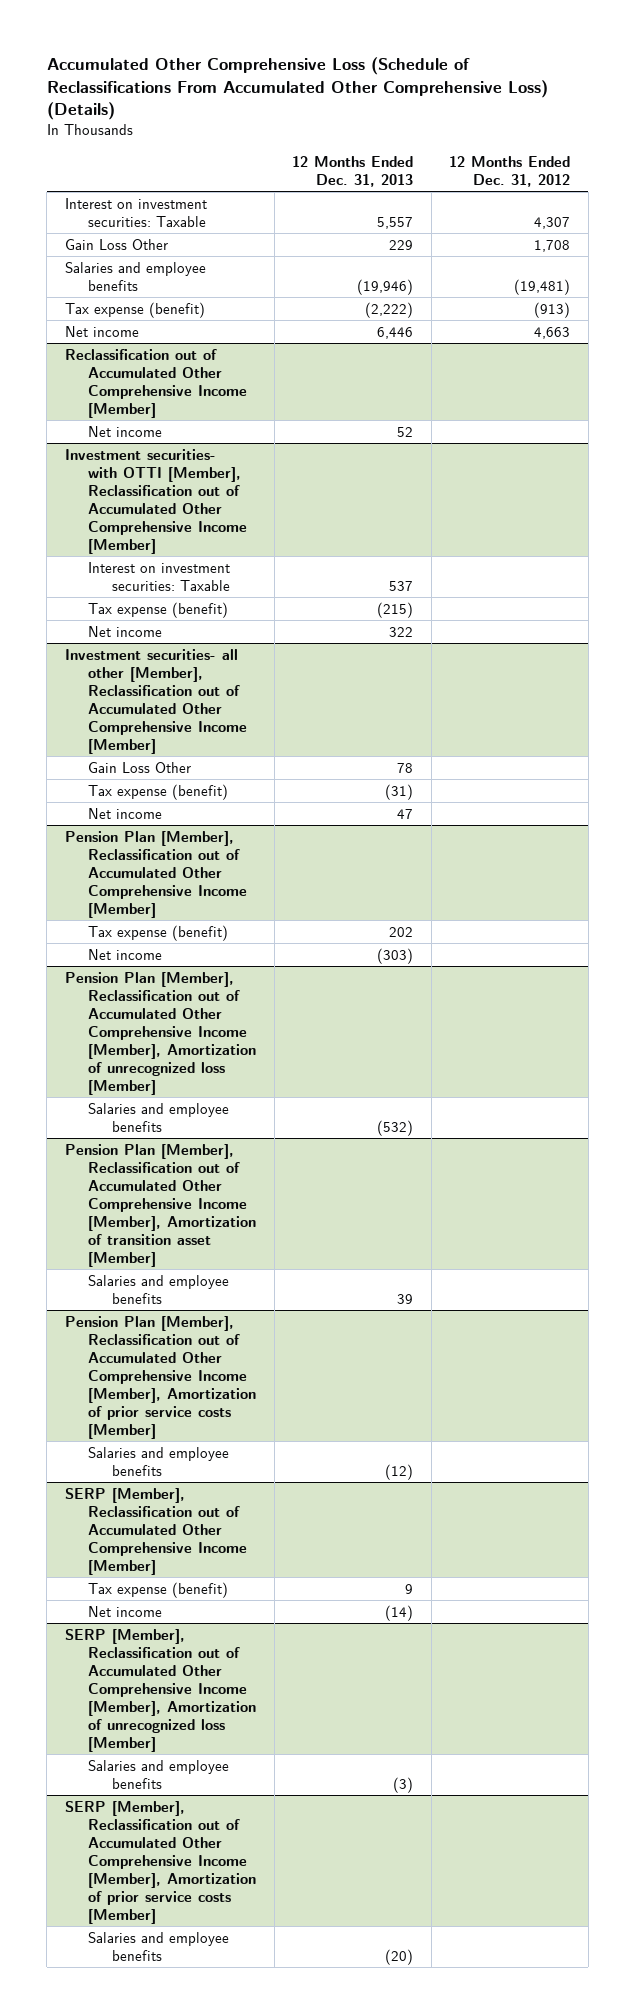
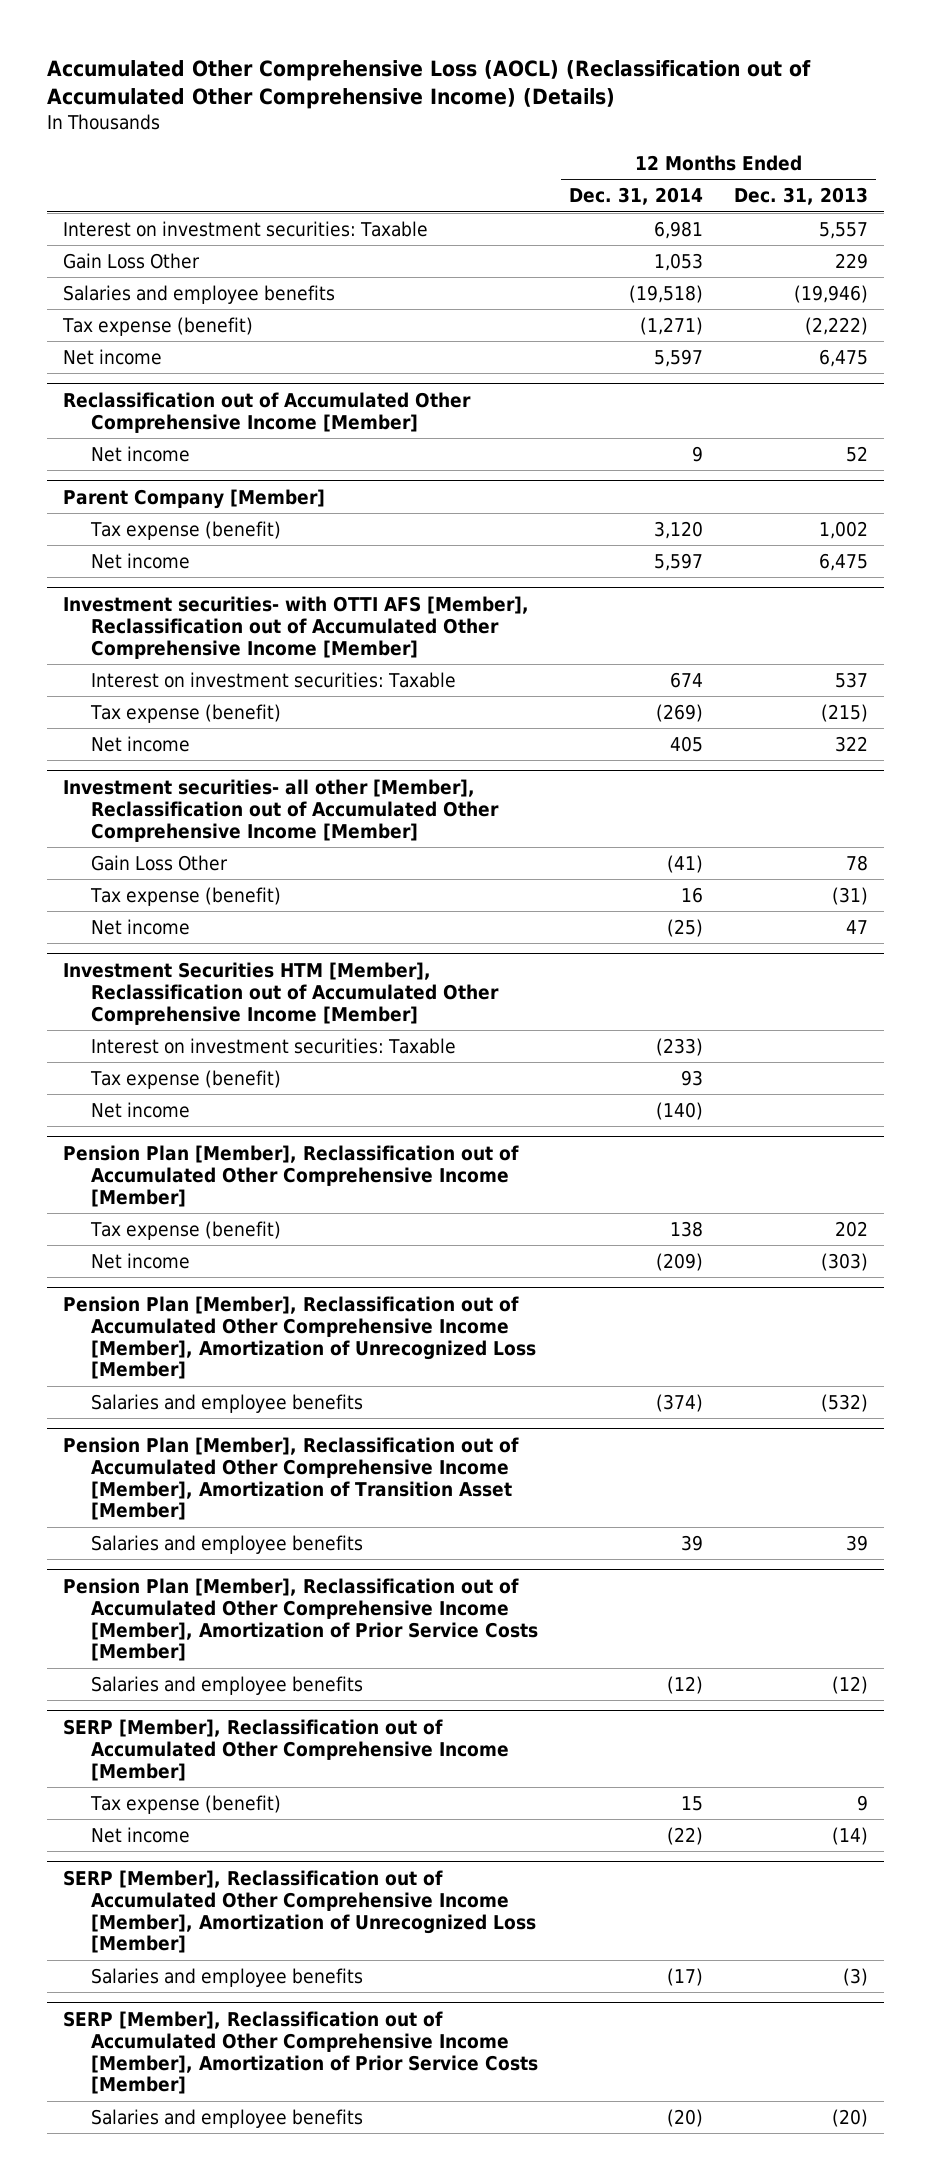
- Accumulated Other Comprehensive Loss (Schedule of Reclassifications From Accumulated Other Comprehensive Loss) (Details)
+ Accumulated Other Comprehensive Loss (AOCL) (Reclassification out of Accumulated Other Comprehensive Income) (Details)
- | 12 Months Ended Dec. 31, 2013 | 12 Months Ended Dec. 31, 2012
+ | 12 Months Ended Dec. 31, 2014 | 12 Months Ended Dec. 31, 2013
- Net income | 6,446 | 4,663
+ Net income | 5,597 | 6,475
- Investment securities- with OTTI [Member], Reclassification out of Accumulated Other Comprehensive Income [Member]
+ Parent Company [Member]
+ Tax expense (benefit) | 3,120 | 1,002
+ Net income | 5,597 | 6,475
+ Investment securities- with OTTI AFS [Member], Reclassification out of Accumulated Other Comprehensive Income [Member]
+ Investment Securities HTM [Member], Reclassification out of Accumulated Other Comprehensive Income [Member]
+ Interest on investment securities: Taxable | (233) |
+ Tax expense (benefit) | 93 |
+ Net income | (140) |
- Pension Plan [Member], Reclassification out of Accumulated Other Comprehensive Income [Member], Amortization of unrecognized loss [Member]
+ Pension Plan [Member], Reclassification out of Accumulated Other Comprehensive Income [Member], Amortization of Unrecognized Loss [Member]
- Pension Plan [Member], Reclassification out of Accumulated Other Comprehensive Income [Member], Amortization of transition asset [Member]
+ Pension Plan [Member], Reclassification out of Accumulated Other Comprehensive Income [Member], Amortization of Transition Asset [Member]
- Pension Plan [Member], Reclassification out of Accumulated Other Comprehensive Income [Member], Amortization of prior service costs [Member]
+ Pension Plan [Member], Reclassification out of Accumulated Other Comprehensive Income [Member], Amortization of Prior Service Costs [Member]
- SERP [Member], Reclassification out of Accumulated Other Comprehensive Income [Member], Amortization of unrecognized loss [Member]
+ SERP [Member], Reclassification out of Accumulated Other Comprehensive Income [Member], Amortization of Unrecognized Loss [Member]
- SERP [Member], Reclassification out of Accumulated Other Comprehensive Income [Member], Amortization of prior service costs [Member]
+ SERP [Member], Reclassification out of Accumulated Other Comprehensive Income [Member], Amortization of Prior Service Costs [Member]

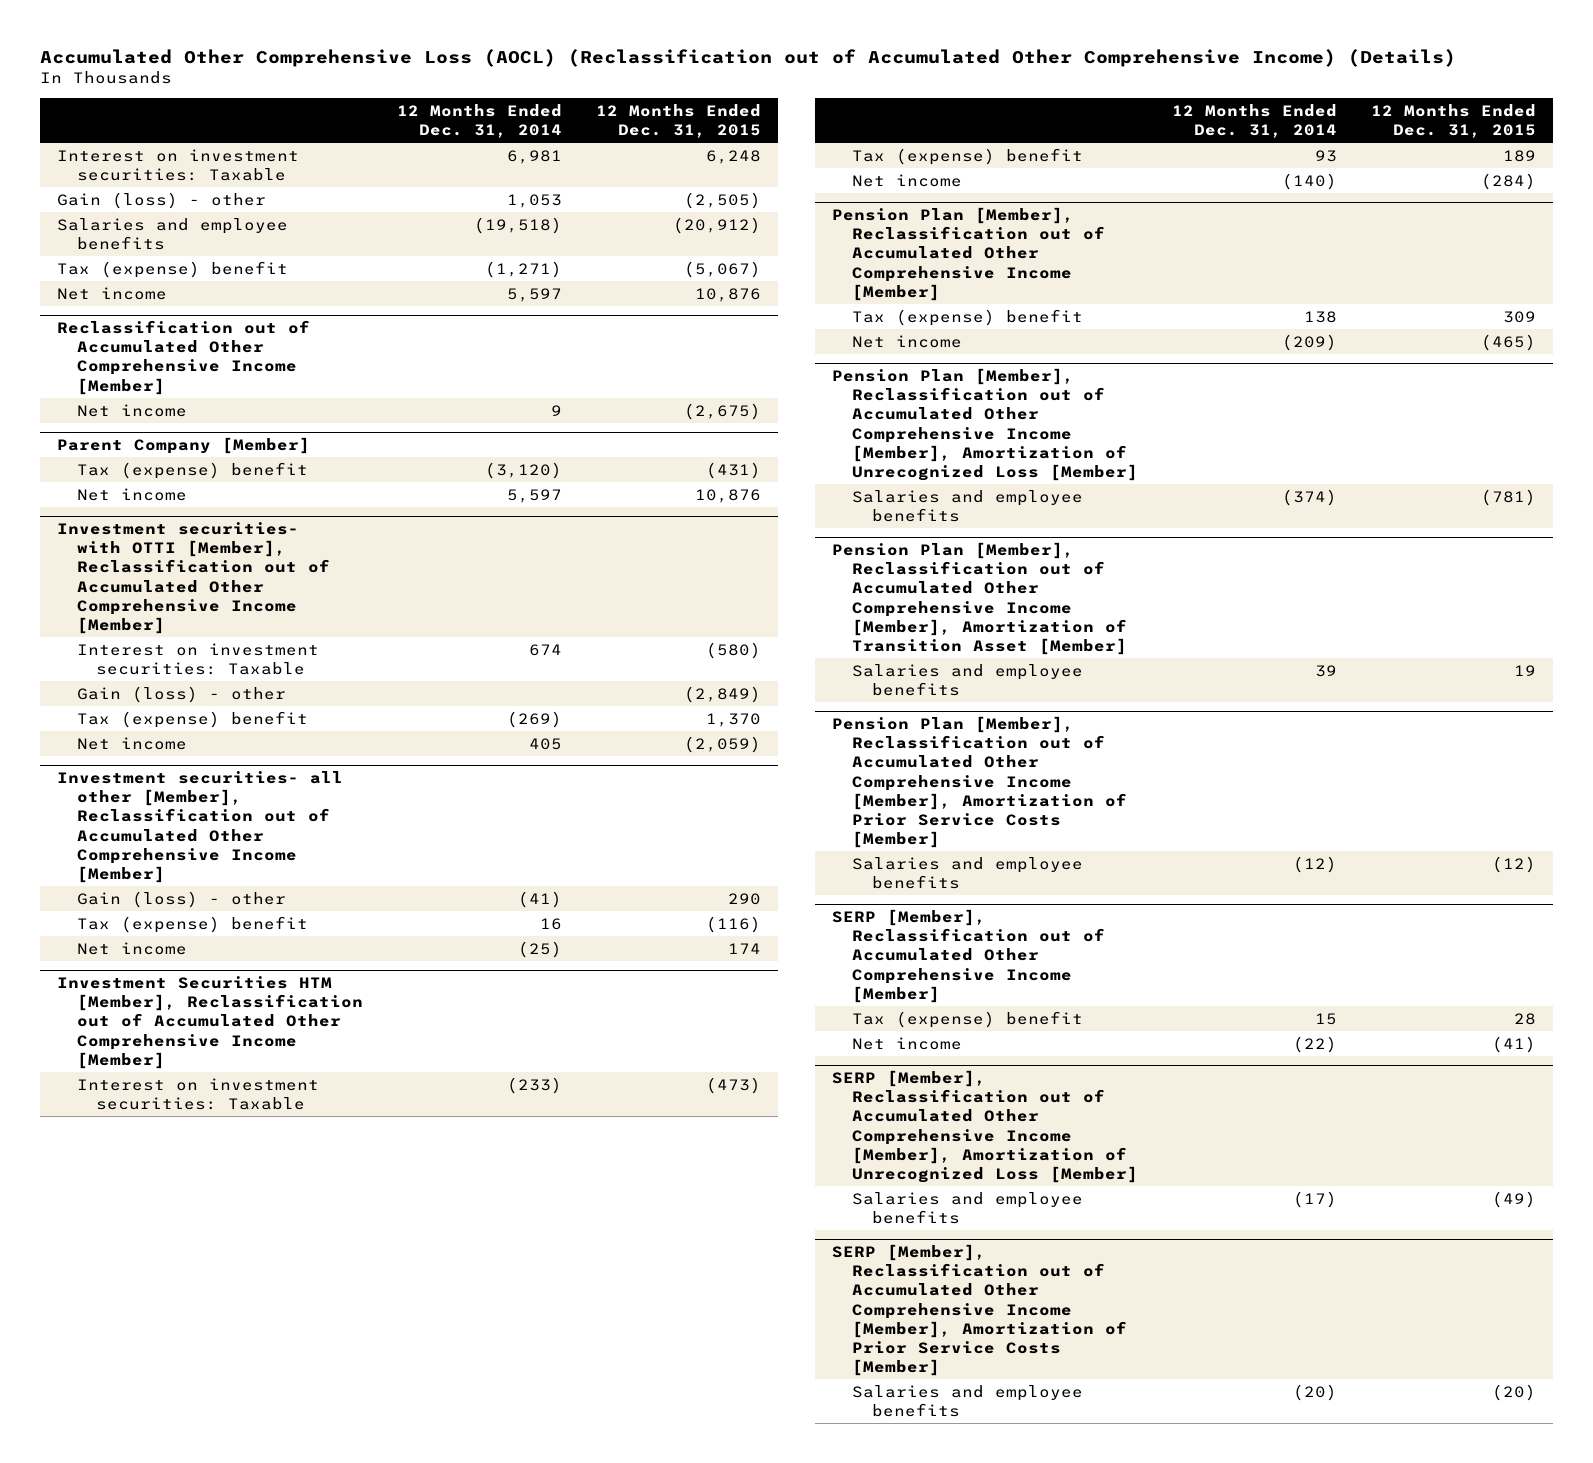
- | 12 Months Ended Dec. 31, 2014 | 12 Months Ended Dec. 31, 2013
+ | 12 Months Ended Dec. 31, 2014 | 12 Months Ended Dec. 31, 2015
- Gain Loss Other | 1,053 | 229
+ Gain (loss) - other | 1,053 | (2,505)
- Tax expense (benefit) | (1,271) | (2,222)
+ Tax (expense) benefit | (1,271) | (5,067)
@ Parent Company [Member]
- Tax expense (benefit) | 3,120 | 1,002
+ Tax (expense) benefit | (3,120) | (431)
- Investment securities- with OTTI AFS [Member], Reclassification out of Accumulated Other Comprehensive Income [Member]
+ Investment securities- with OTTI [Member], Reclassification out of Accumulated Other Comprehensive Income [Member]
- Tax expense (benefit) | (269) | (215)
+ Gain (loss) - other | | (2,849)
+ Tax (expense) benefit | (269) | 1,370
@ Investment securities- all other [Member], Reclassification out of Accumulated Other Comprehensive Income [Member]
- Gain Loss Other | (41) | 78
- Tax expense (benefit) | 16 | (31)
+ Gain (loss) - other | (41) | 290
+ Tax (expense) benefit | 16 | (116)
@ Investment Securities HTM [Member], Reclassification out of Accumulated Other Comprehensive Income [Member]
- Tax expense (benefit) | 93 |
+ Tax (expense) benefit | 93 | 189
@ Pension Plan [Member], Reclassification out of Accumulated Other Comprehensive Income [Member]
- Tax expense (benefit) | 138 | 202
+ Tax (expense) benefit | 138 | 309
@ SERP [Member], Reclassification out of Accumulated Other Comprehensive Income [Member]
- Tax expense (benefit) | 15 | 9
+ Tax (expense) benefit | 15 | 28

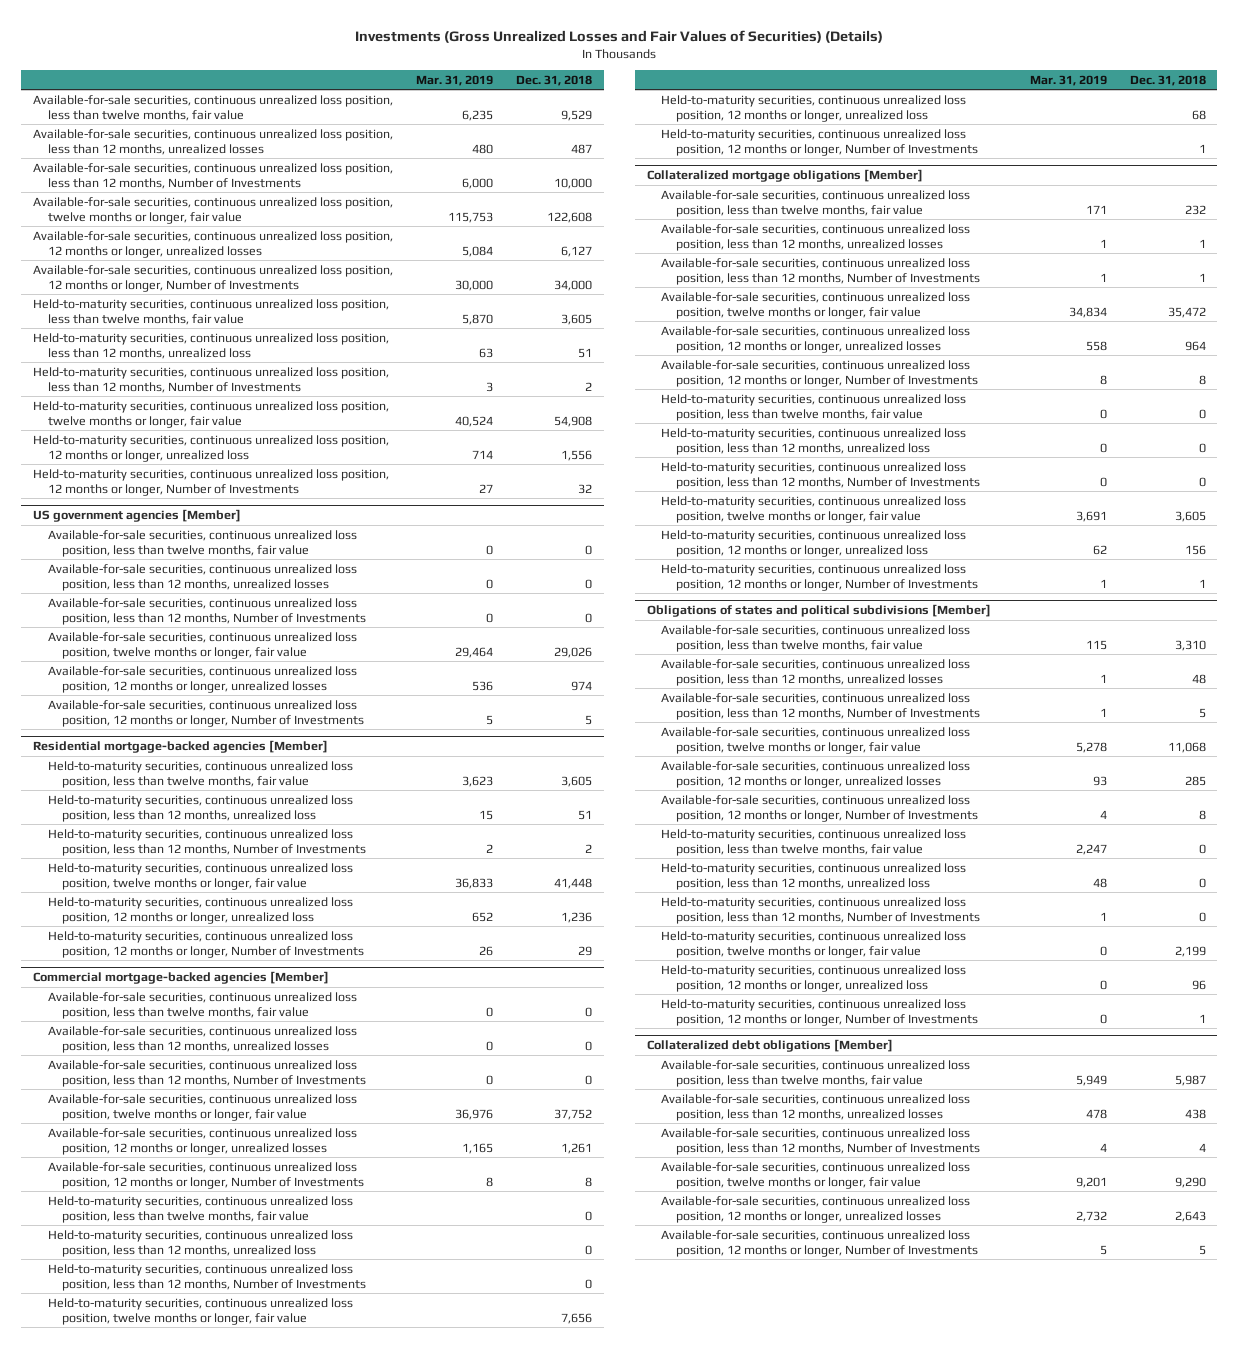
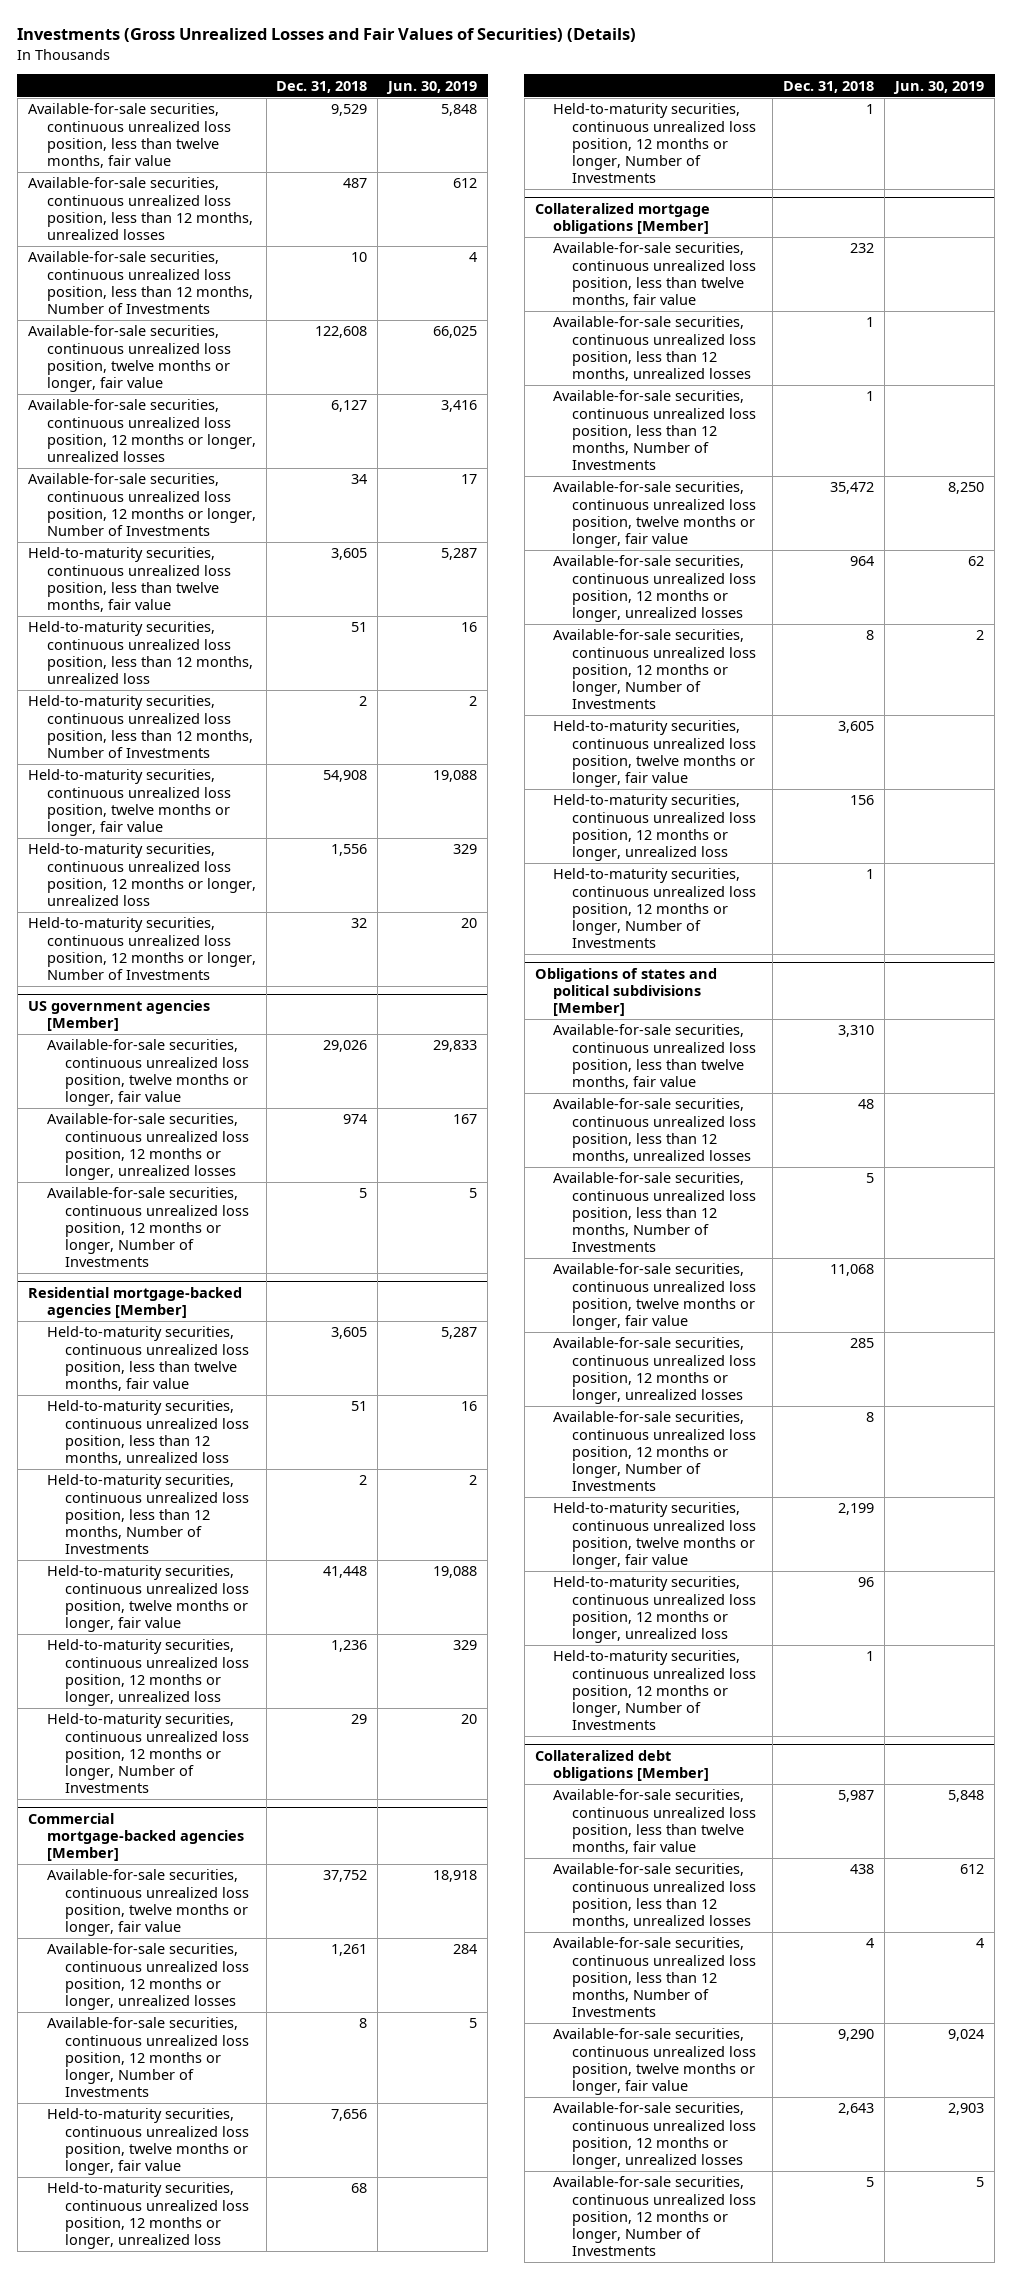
- | Mar. 31, 2019 | Dec. 31, 2018
+ | Dec. 31, 2018 | Jun. 30, 2019
- Available-for-sale securities, continuous unrealized loss position, less than 12 months, Number of Investments | 6,000 | 10,000
+ Available-for-sale securities, continuous unrealized loss position, less than 12 months, Number of Investments | 10 | 4
- Available-for-sale securities, continuous unrealized loss position, 12 months or longer, Number of Investments | 30,000 | 34,000
+ Available-for-sale securities, continuous unrealized loss position, 12 months or longer, Number of Investments | 34 | 17
@ US government agencies [Member]
- Available-for-sale securities, continuous unrealized loss position, less than twelve months, fair value | 0 | 0
- Available-for-sale securities, continuous unrealized loss position, less than 12 months, unrealized losses | 0 | 0
- Available-for-sale securities, continuous unrealized loss position, less than 12 months, Number of Investments | 0 | 0
@ Commercial mortgage-backed agencies [Member]
- Available-for-sale securities, continuous unrealized loss position, less than twelve months, fair value | 0 | 0
- Available-for-sale securities, continuous unrealized loss position, less than 12 months, unrealized losses | 0 | 0
- Available-for-sale securities, continuous unrealized loss position, less than 12 months, Number of Investments | 0 | 0
- Held-to-maturity securities, continuous unrealized loss position, less than twelve months, fair value | | 0
- Held-to-maturity securities, continuous unrealized loss position, less than 12 months, unrealized loss | | 0
- Held-to-maturity securities, continuous unrealized loss position, less than 12 months, Number of Investments | | 0
@ Collateralized mortgage obligations [Member]
- Held-to-maturity securities, continuous unrealized loss position, less than twelve months, fair value | 0 | 0
- Held-to-maturity securities, continuous unrealized loss position, less than 12 months, unrealized loss | 0 | 0
- Held-to-maturity securities, continuous unrealized loss position, less than 12 months, Number of Investments | 0 | 0
@ Obligations of states and political subdivisions [Member]
- Held-to-maturity securities, continuous unrealized loss position, less than twelve months, fair value | 2,247 | 0
- Held-to-maturity securities, continuous unrealized loss position, less than 12 months, unrealized loss | 48 | 0
- Held-to-maturity securities, continuous unrealized loss position, less than 12 months, Number of Investments | 1 | 0

